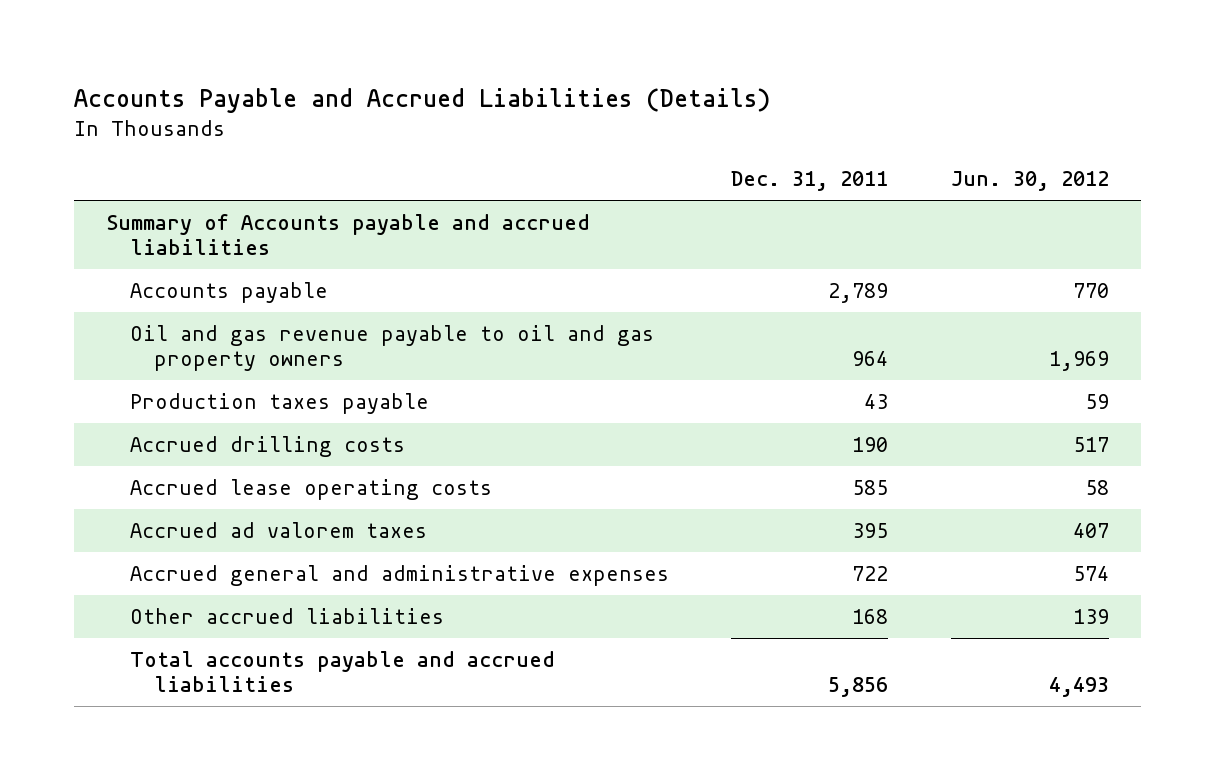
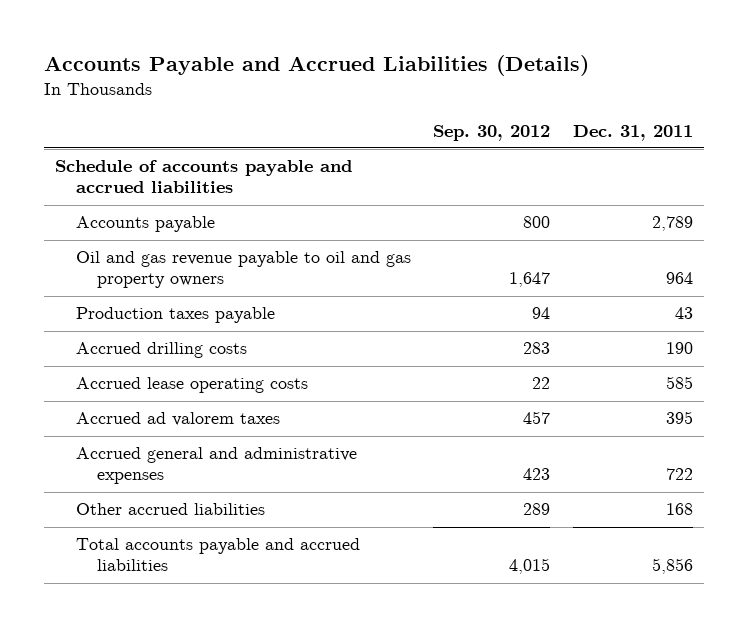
- | Dec. 31, 2011 | Jun. 30, 2012
+ | Sep. 30, 2012 | Dec. 31, 2011
- Summary of Accounts payable and accrued liabilities
+ Schedule of accounts payable and accrued liabilities

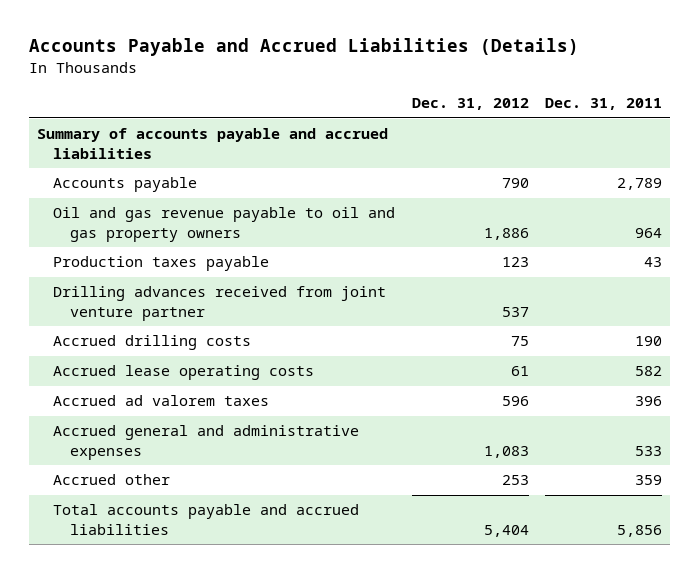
- | Sep. 30, 2012 | Dec. 31, 2011
+ | Dec. 31, 2012 | Dec. 31, 2011
- Schedule of accounts payable and accrued liabilities
+ Summary of accounts payable and accrued liabilities
+ Drilling advances received from joint venture partner | 537 |
- Accrued lease operating costs | 22 | 585
- Accrued ad valorem taxes | 457 | 395
- Accrued general and administrative expenses | 423 | 722
- Other accrued liabilities | 289 | 168
+ Accrued lease operating costs | 61 | 582
+ Accrued ad valorem taxes | 596 | 396
+ Accrued general and administrative expenses | 1,083 | 533
+ Accrued other | 253 | 359

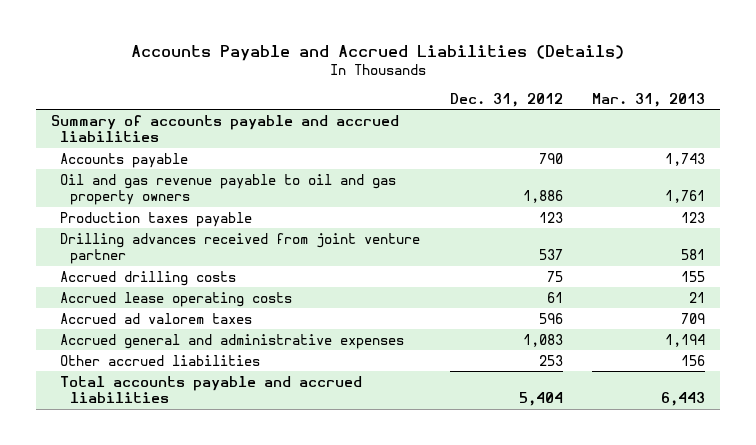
- | Dec. 31, 2012 | Dec. 31, 2011
+ | Dec. 31, 2012 | Mar. 31, 2013
- Accrued other | 253 | 359
+ Other accrued liabilities | 253 | 156

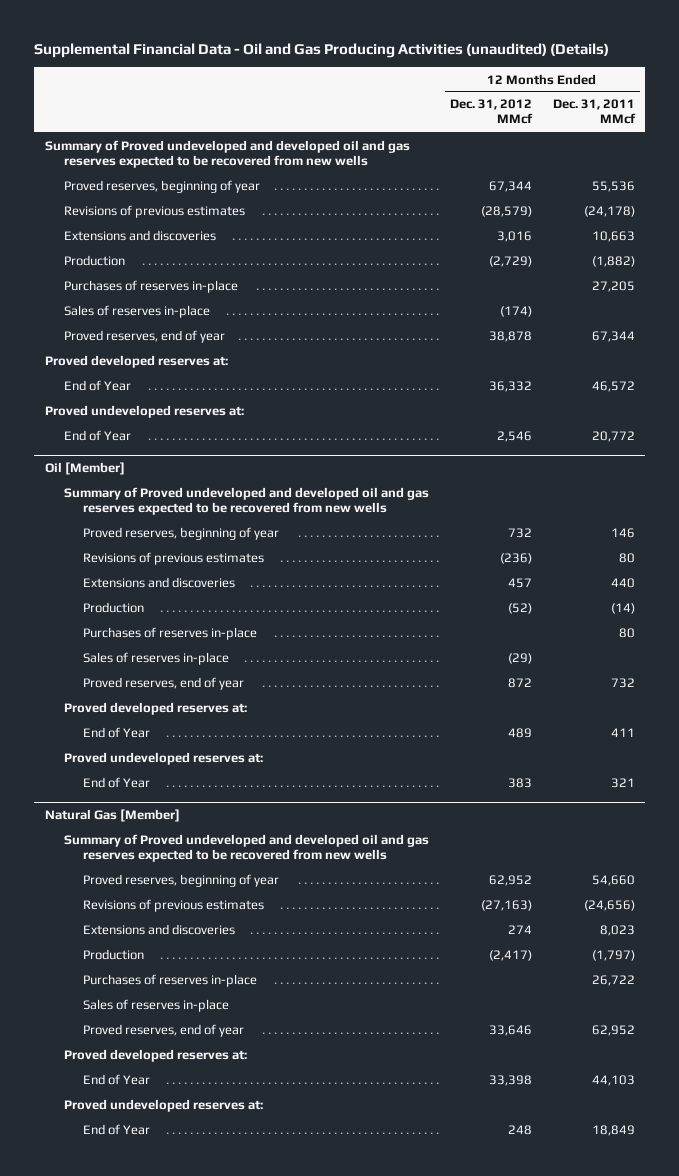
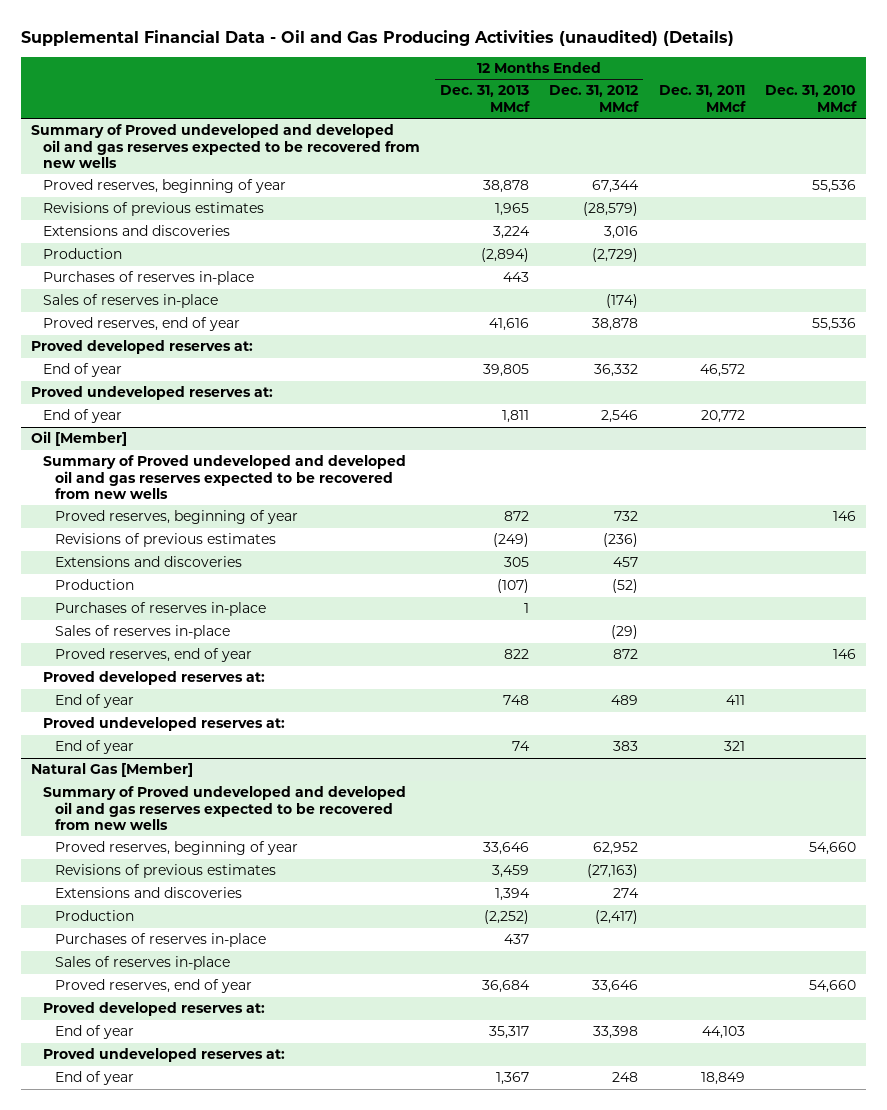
- | 12 Months Ended Dec. 31, 2012 MMcf | 12 Months Ended Dec. 31, 2011 MMcf
+ | 12 Months Ended Dec. 31, 2013 MMcf | 12 Months Ended Dec. 31, 2012 MMcf | Dec. 31, 2011 MMcf | Dec. 31, 2010 MMcf
- End of Year | 36,332 | 46,572
+ End of year | 39,805 | 36,332 | 46,572 |
- End of Year | 2,546 | 20,772
+ End of year | 1,811 | 2,546 | 20,772 |
@ Oil [Member]
- End of Year | 489 | 411
+ End of year | 748 | 489 | 411 |
- End of Year | 383 | 321
+ End of year | 74 | 383 | 321 |
@ Natural Gas [Member]
- End of Year | 33,398 | 44,103
+ End of year | 35,317 | 33,398 | 44,103 |
- End of Year | 248 | 18,849
+ End of year | 1,367 | 248 | 18,849 |

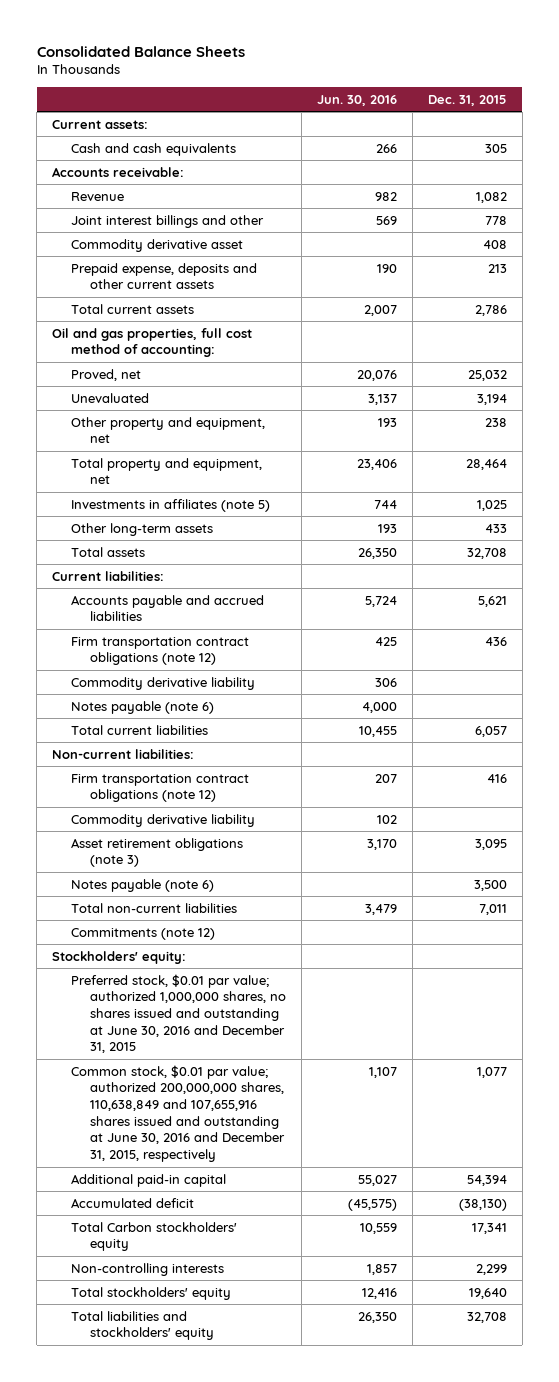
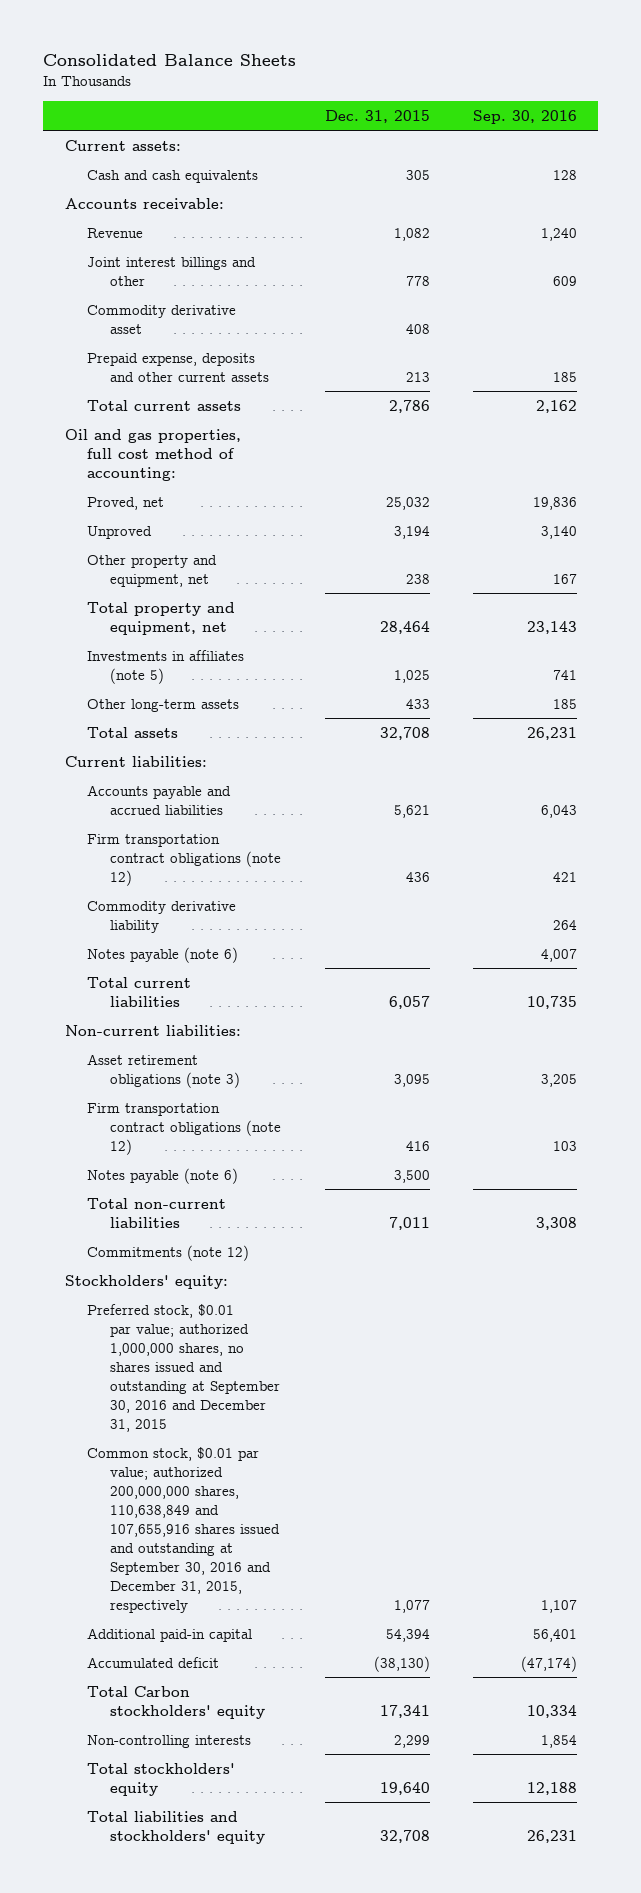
- | Jun. 30, 2016 | Dec. 31, 2015
+ | Dec. 31, 2015 | Sep. 30, 2016
- Unevaluated | 3,137 | 3,194
+ Unproved | 3,194 | 3,140
- Commodity derivative liability | 102 |
moved down: Firm transportation contract obligations (note 12) | 416 | 103
- Preferred stock, $0.01 par value; authorized 1,000,000 shares, no shares issued and outstanding at June 30, 2016 and December 31, 2015
- Common stock, $0.01 par value; authorized 200,000,000 shares, 110,638,849 and 107,655,916 shares issued and outstanding at June 30, 2016 and December 31, 2015, respectively | 1,107 | 1,077
+ Preferred stock, $0.01 par value; authorized 1,000,000 shares, no shares issued and outstanding at September 30, 2016 and December 31, 2015
+ Common stock, $0.01 par value; authorized 200,000,000 shares, 110,638,849 and 107,655,916 shares issued and outstanding at September 30, 2016 and December 31, 2015, respectively | 1,077 | 1,107

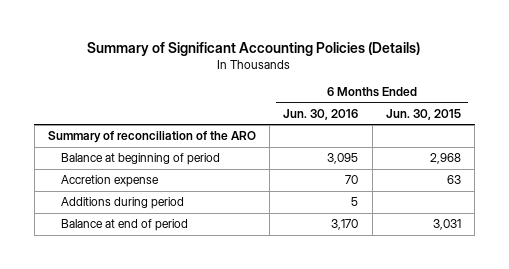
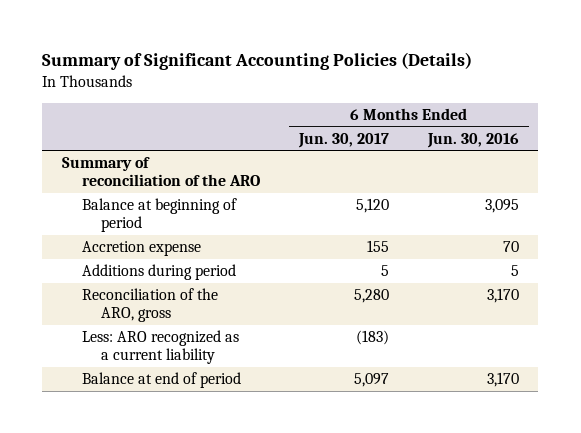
- | 6 Months Ended Jun. 30, 2016 | 6 Months Ended Jun. 30, 2015
+ | 6 Months Ended Jun. 30, 2017 | 6 Months Ended Jun. 30, 2016
+ Reconciliation of the ARO, gross | 5,280 | 3,170
+ Less: ARO recognized as a current liability | (183) |

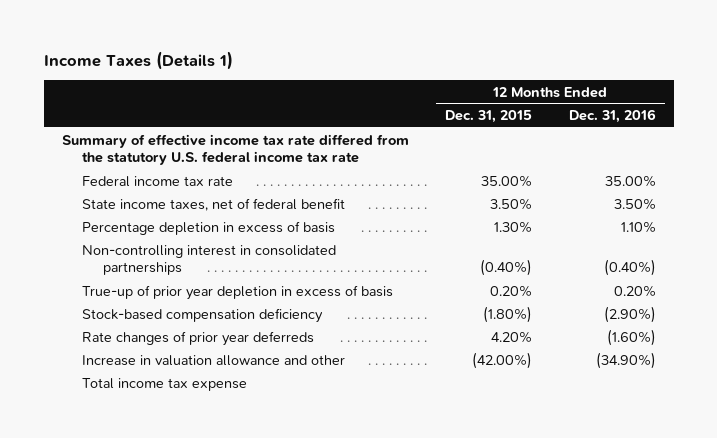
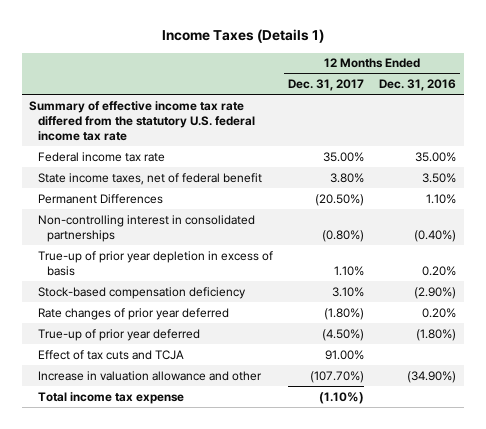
- | 12 Months Ended Dec. 31, 2015 | 12 Months Ended Dec. 31, 2016
+ | 12 Months Ended Dec. 31, 2017 | 12 Months Ended Dec. 31, 2016
- Percentage depletion in excess of basis | 1.30% | 1.10%
+ Permanent Differences | (20.50%) | 1.10%
- Rate changes of prior year deferreds | 4.20% | (1.60%)
+ Rate changes of prior year deferred | (1.80%) | 0.20%
+ True-up of prior year deferred | (4.50%) | (1.80%)
+ Effect of tax cuts and TCJA | 91.00% |

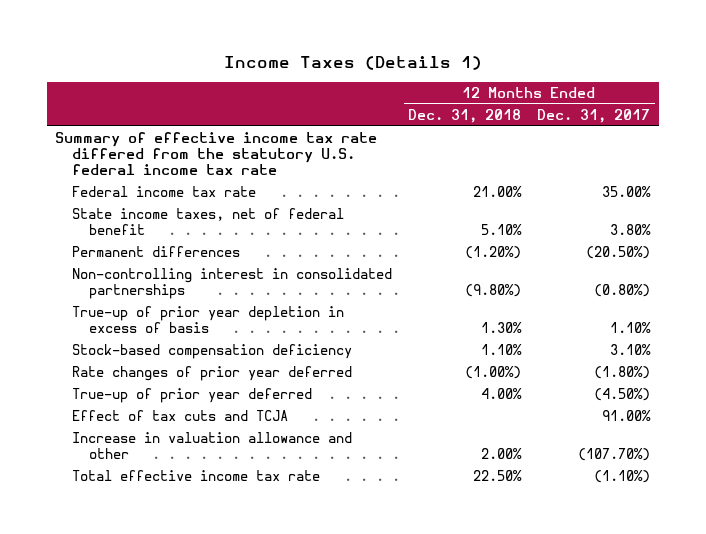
- | 12 Months Ended Dec. 31, 2017 | 12 Months Ended Dec. 31, 2016
+ | 12 Months Ended Dec. 31, 2018 | 12 Months Ended Dec. 31, 2017
- Permanent Differences | (20.50%) | 1.10%
+ Permanent differences | (1.20%) | (20.50%)
- Total income tax expense | (1.10%) |
+ Total effective income tax rate | 22.50% | (1.10%)

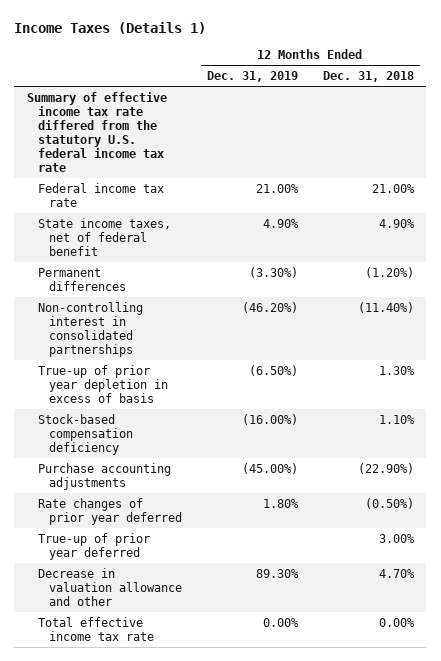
- | 12 Months Ended Dec. 31, 2018 | 12 Months Ended Dec. 31, 2017
+ | 12 Months Ended Dec. 31, 2019 | 12 Months Ended Dec. 31, 2018
- State income taxes, net of federal benefit | 5.10% | 3.80%
+ State income taxes, net of federal benefit | 4.90% | 4.90%
- Non-controlling interest in consolidated partnerships | (9.80%) | (0.80%)
+ Non-controlling interest in consolidated partnerships | (46.20%) | (11.40%)
- Rate changes of prior year deferred | (1.00%) | (1.80%)
- True-up of prior year deferred | 4.00% | (4.50%)
- Effect of tax cuts and TCJA | | 91.00%
- Increase in valuation allowance and other | 2.00% | (107.70%)
- Total effective income tax rate | 22.50% | (1.10%)
+ Purchase accounting adjustments | (45.00%) | (22.90%)
+ Rate changes of prior year deferred | 1.80% | (0.50%)
+ True-up of prior year deferred | | 3.00%
+ Decrease in valuation allowance and other | 89.30% | 4.70%
+ Total effective income tax rate | 0.00% | 0.00%

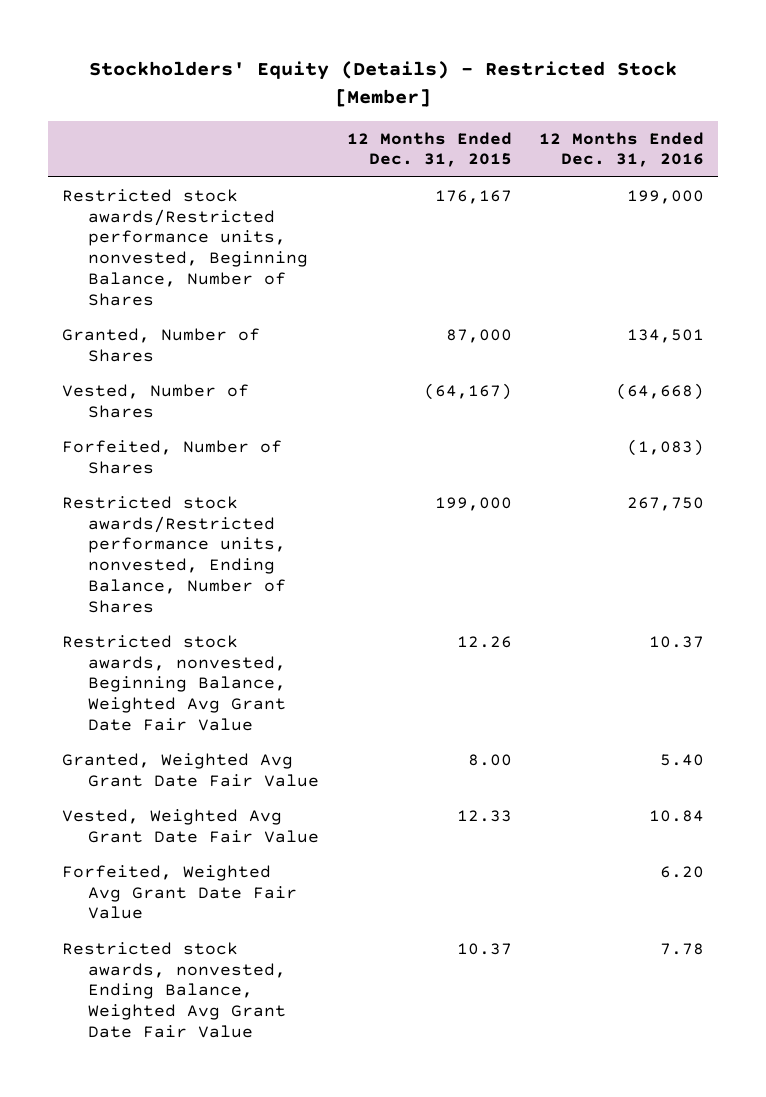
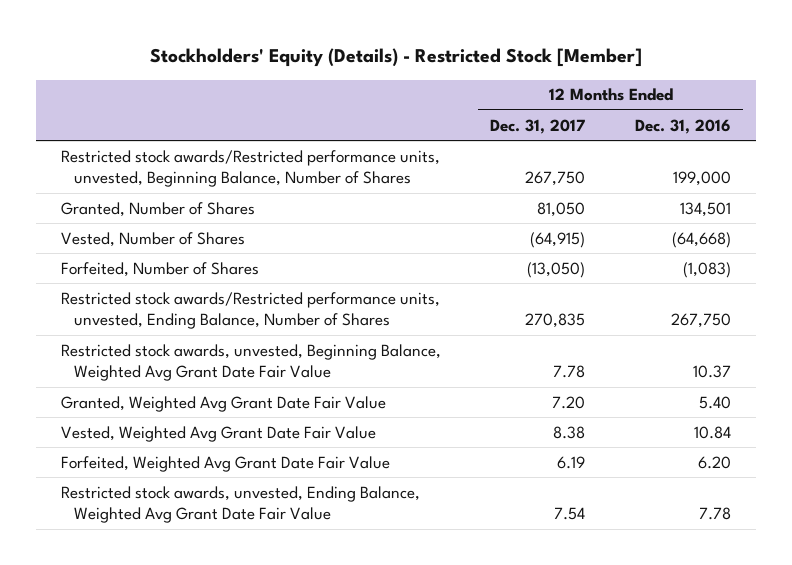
- | 12 Months Ended Dec. 31, 2015 | 12 Months Ended Dec. 31, 2016
+ | 12 Months Ended Dec. 31, 2017 | 12 Months Ended Dec. 31, 2016
- Restricted stock awards/Restricted performance units, nonvested, Beginning Balance, Number of Shares | 176,167 | 199,000
+ Restricted stock awards/Restricted performance units, unvested, Beginning Balance, Number of Shares | 267,750 | 199,000
- Restricted stock awards/Restricted performance units, nonvested, Ending Balance, Number of Shares | 199,000 | 267,750
- Restricted stock awards, nonvested, Beginning Balance, Weighted Avg Grant Date Fair Value | 12.26 | 10.37
+ Restricted stock awards/Restricted performance units, unvested, Ending Balance, Number of Shares | 270,835 | 267,750
+ Restricted stock awards, unvested, Beginning Balance, Weighted Avg Grant Date Fair Value | 7.78 | 10.37
- Restricted stock awards, nonvested, Ending Balance, Weighted Avg Grant Date Fair Value | 10.37 | 7.78
+ Restricted stock awards, unvested, Ending Balance, Weighted Avg Grant Date Fair Value | 7.54 | 7.78

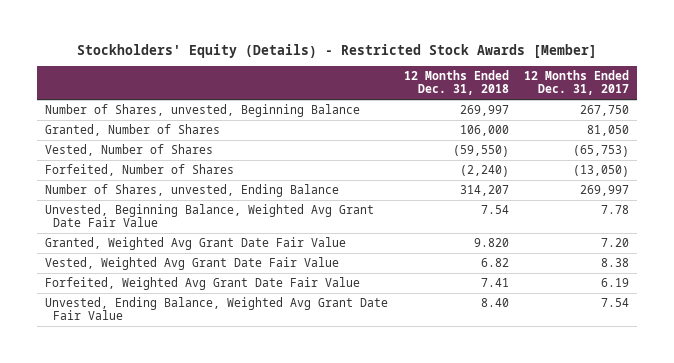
- Stockholders' Equity (Details) - Restricted Stock [Member]
+ Stockholders' Equity (Details) - Restricted Stock Awards [Member]
- | 12 Months Ended Dec. 31, 2017 | 12 Months Ended Dec. 31, 2016
+ | 12 Months Ended Dec. 31, 2018 | 12 Months Ended Dec. 31, 2017
- Restricted stock awards/Restricted performance units, unvested, Beginning Balance, Number of Shares | 267,750 | 199,000
+ Number of Shares, unvested, Beginning Balance | 269,997 | 267,750
- Vested, Number of Shares | (64,915) | (64,668)
+ Vested, Number of Shares | (59,550) | (65,753)
- Restricted stock awards/Restricted performance units, unvested, Ending Balance, Number of Shares | 270,835 | 267,750
- Restricted stock awards, unvested, Beginning Balance, Weighted Avg Grant Date Fair Value | 7.78 | 10.37
+ Number of Shares, unvested, Ending Balance | 314,207 | 269,997
+ Unvested, Beginning Balance, Weighted Avg Grant Date Fair Value | 7.54 | 7.78
- Restricted stock awards, unvested, Ending Balance, Weighted Avg Grant Date Fair Value | 7.54 | 7.78
+ Unvested, Ending Balance, Weighted Avg Grant Date Fair Value | 8.40 | 7.54

